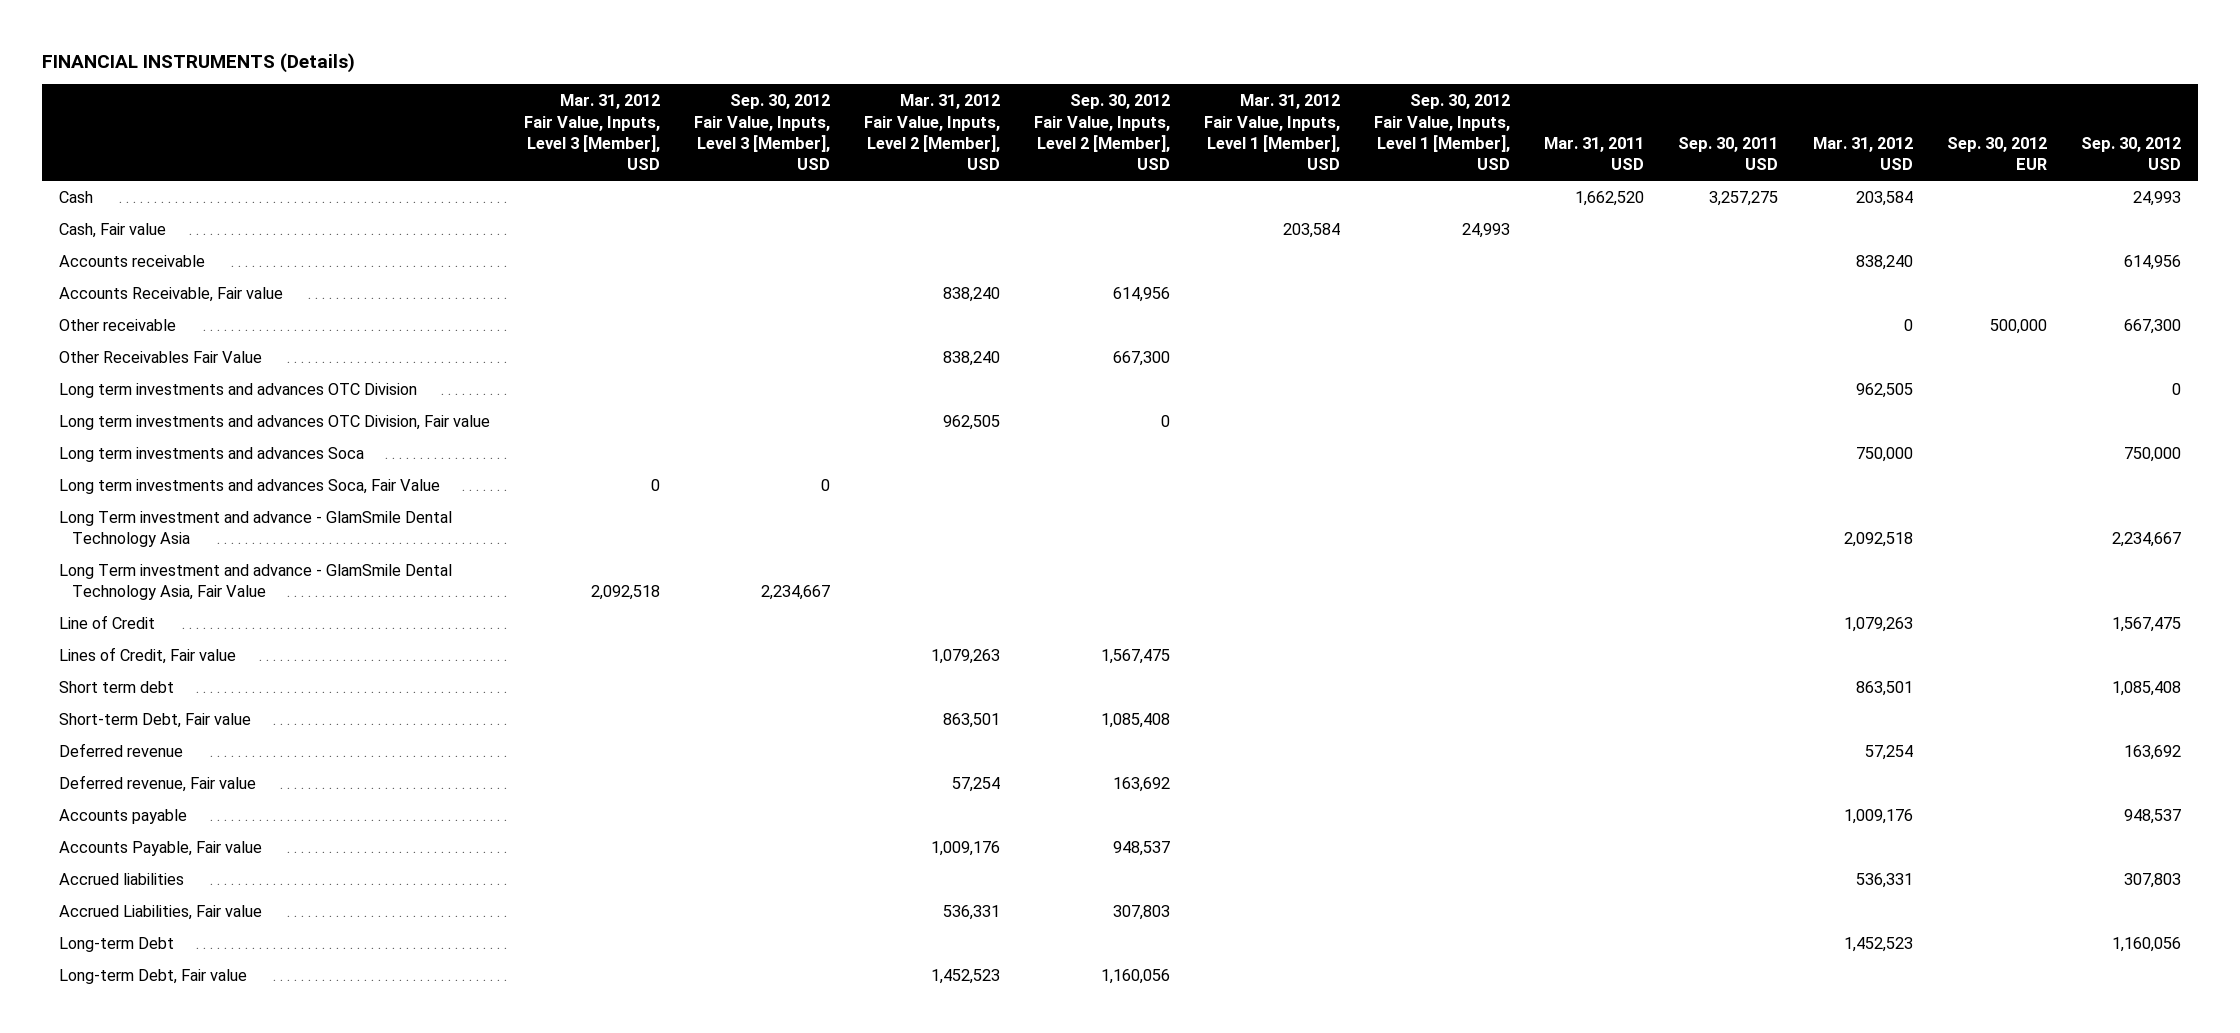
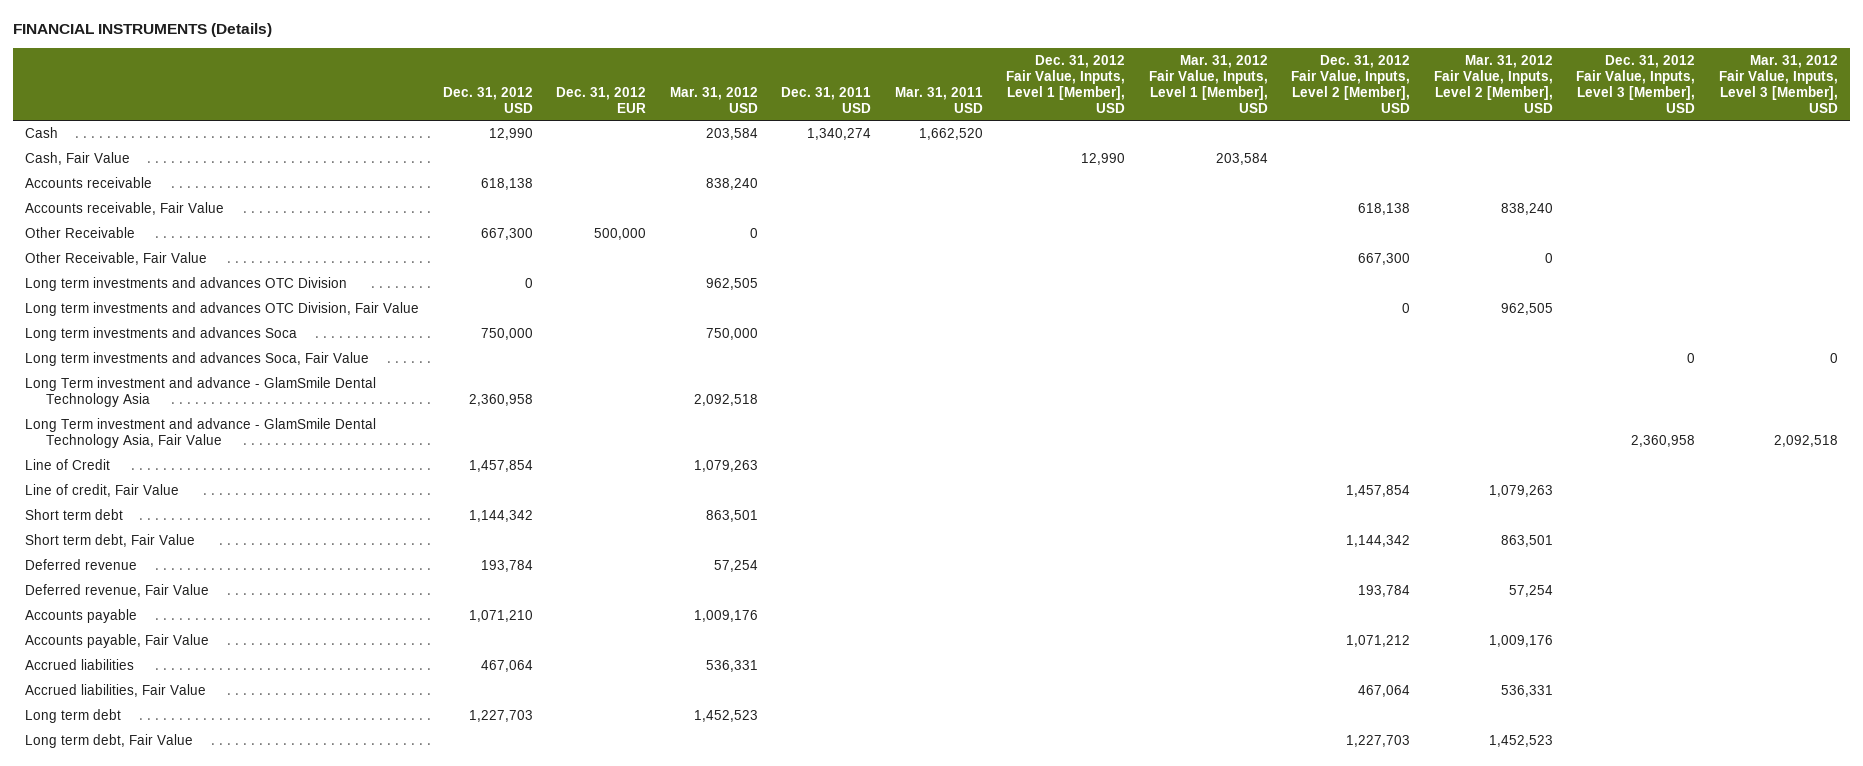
- | Mar. 31, 2012 Fair Value, Inputs, Level 3 [Member], USD | Sep. 30, 2012 Fair Value, Inputs, Level 3 [Member], USD | Mar. 31, 2012 Fair Value, Inputs, Level 2 [Member], USD | Sep. 30, 2012 Fair Value, Inputs, Level 2 [Member], USD | Mar. 31, 2012 Fair Value, Inputs, Level 1 [Member], USD | Sep. 30, 2012 Fair Value, Inputs, Level 1 [Member], USD | Mar. 31, 2011 USD | Sep. 30, 2011 USD | Mar. 31, 2012 USD | Sep. 30, 2012 EUR | Sep. 30, 2012 USD
+ | Dec. 31, 2012 USD | Dec. 31, 2012 EUR | Mar. 31, 2012 USD | Dec. 31, 2011 USD | Mar. 31, 2011 USD | Dec. 31, 2012 Fair Value, Inputs, Level 1 [Member], USD | Mar. 31, 2012 Fair Value, Inputs, Level 1 [Member], USD | Dec. 31, 2012 Fair Value, Inputs, Level 2 [Member], USD | Mar. 31, 2012 Fair Value, Inputs, Level 2 [Member], USD | Dec. 31, 2012 Fair Value, Inputs, Level 3 [Member], USD | Mar. 31, 2012 Fair Value, Inputs, Level 3 [Member], USD
- Cash, Fair value | | | | | 203,584 | 24,993 | | | | |
+ Cash, Fair Value | | | | | | 12,990 | 203,584 | | | |
- Accounts Receivable, Fair value | | | 838,240 | 614,956 | | | | | | |
- Other receivable | | | | | | | | | 0 | 500,000 | 667,300
- Other Receivables Fair Value | | | 838,240 | 667,300 | | | | | | |
+ Accounts receivable, Fair Value | | | | | | | | 618,138 | 838,240 | |
+ Other Receivable | 667,300 | 500,000 | 0 | | | | | | | |
+ Other Receivable, Fair Value | | | | | | | | 667,300 | 0 | |
- Long term investments and advances OTC Division, Fair value | | | 962,505 | 0 | | | | | | |
+ Long term investments and advances OTC Division, Fair Value | | | | | | | | 0 | 962,505 | |
- Lines of Credit, Fair value | | | 1,079,263 | 1,567,475 | | | | | | |
+ Line of credit, Fair Value | | | | | | | | 1,457,854 | 1,079,263 | |
- Short-term Debt, Fair value | | | 863,501 | 1,085,408 | | | | | | |
+ Short term debt, Fair Value | | | | | | | | 1,144,342 | 863,501 | |
- Deferred revenue, Fair value | | | 57,254 | 163,692 | | | | | | |
+ Deferred revenue, Fair Value | | | | | | | | 193,784 | 57,254 | |
- Accounts Payable, Fair value | | | 1,009,176 | 948,537 | | | | | | |
+ Accounts payable, Fair Value | | | | | | | | 1,071,212 | 1,009,176 | |
- Accrued Liabilities, Fair value | | | 536,331 | 307,803 | | | | | | |
- Long-term Debt | | | | | | | | | 1,452,523 | | 1,160,056
- Long-term Debt, Fair value | | | 1,452,523 | 1,160,056 | | | | | | |
+ Accrued liabilities, Fair Value | | | | | | | | 467,064 | 536,331 | |
+ Long term debt | 1,227,703 | | 1,452,523 | | | | | | | |
+ Long term debt, Fair Value | | | | | | | | 1,227,703 | 1,452,523 | |

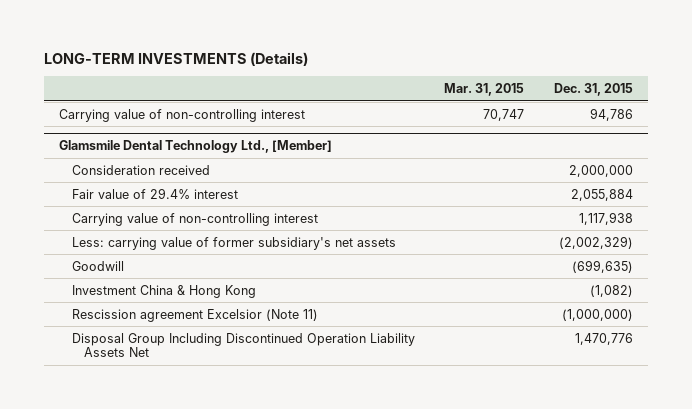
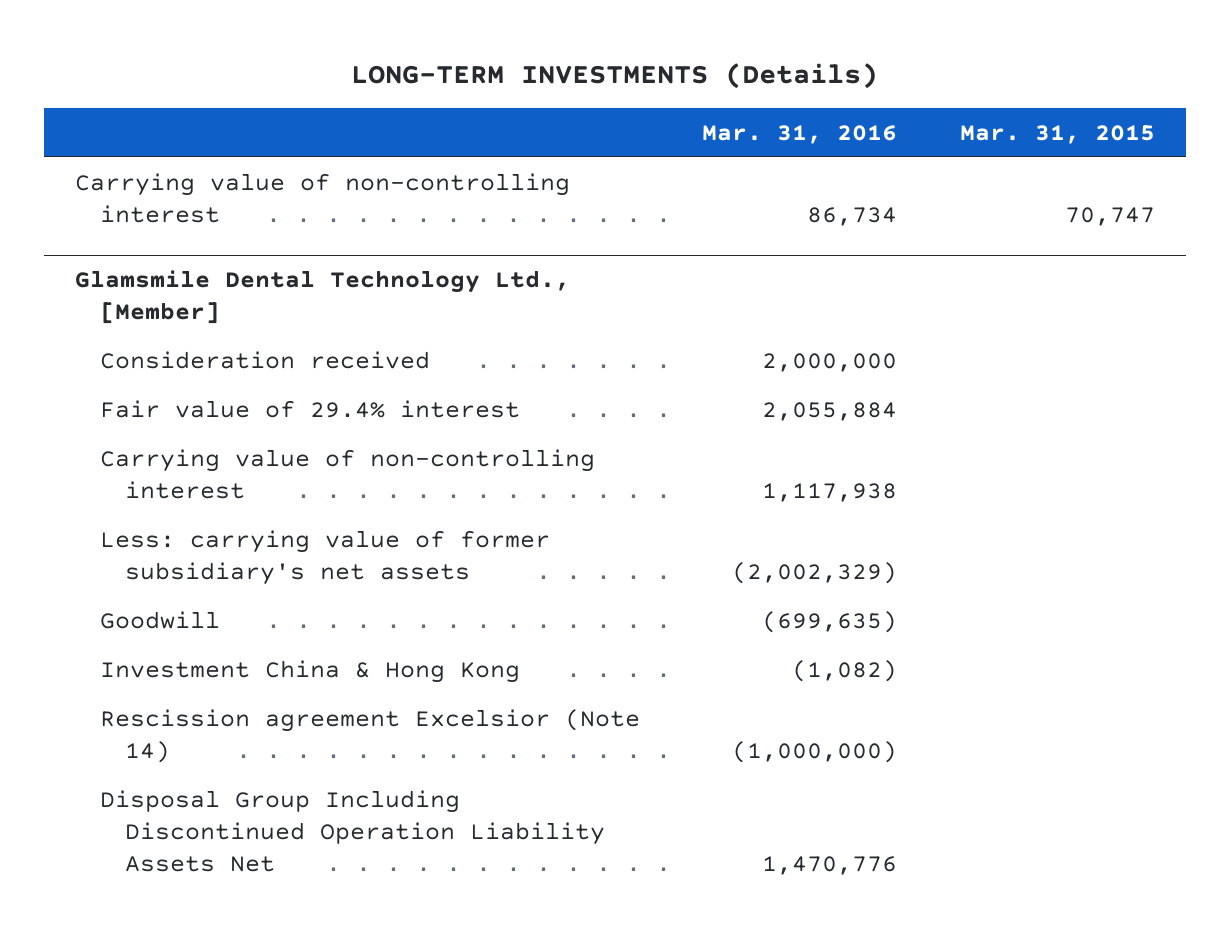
- | Mar. 31, 2015 | Dec. 31, 2015
+ | Mar. 31, 2016 | Mar. 31, 2015
@ Glamsmile Dental Technology Ltd., [Member]
- Rescission agreement Excelsior (Note 11) | | (1,000,000)
+ Rescission agreement Excelsior (Note 14) | (1,000,000) |

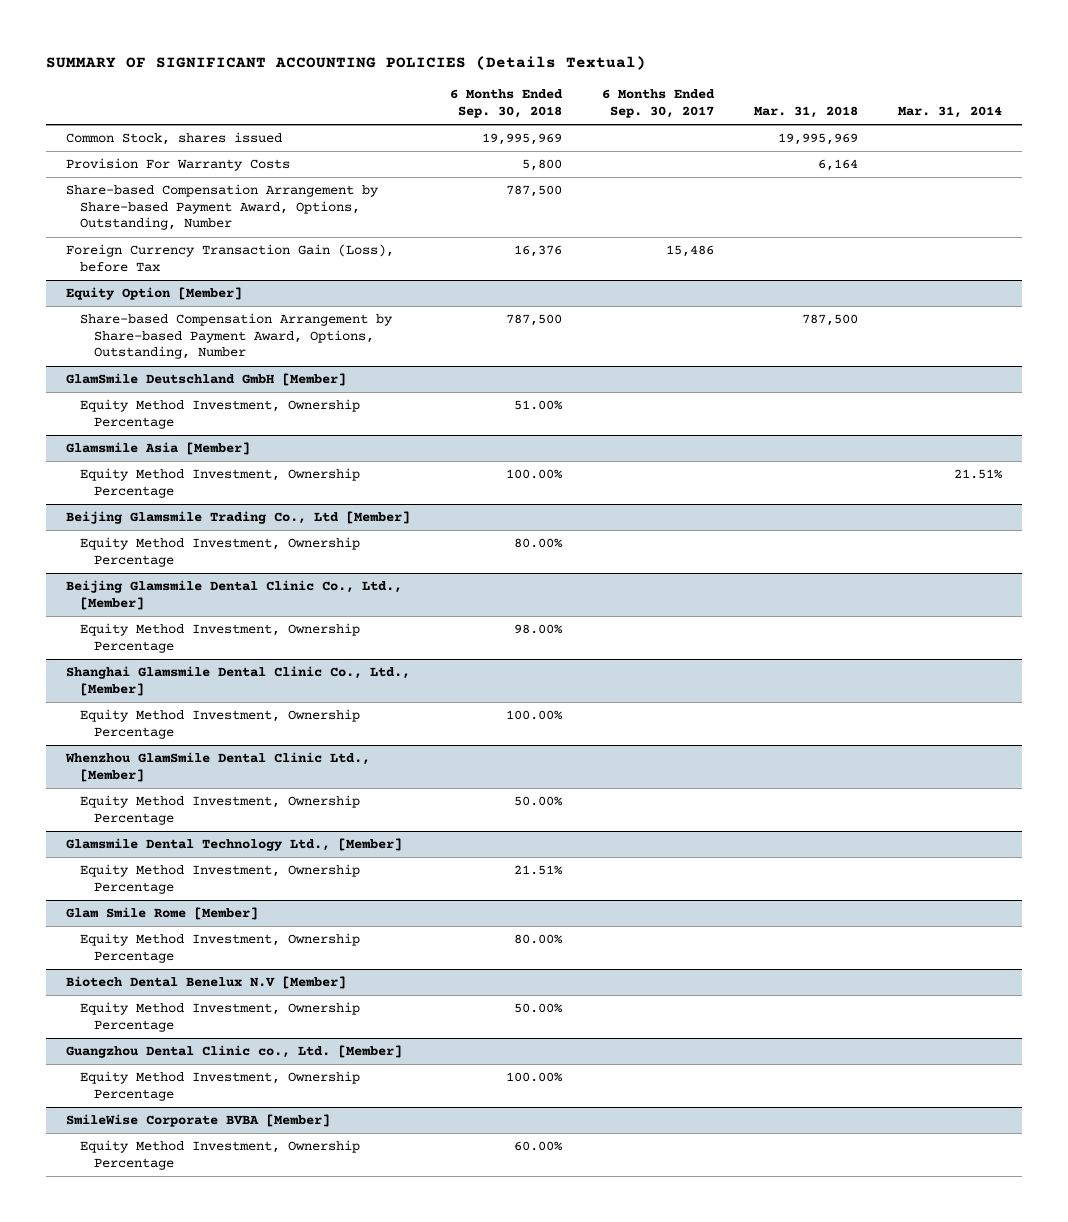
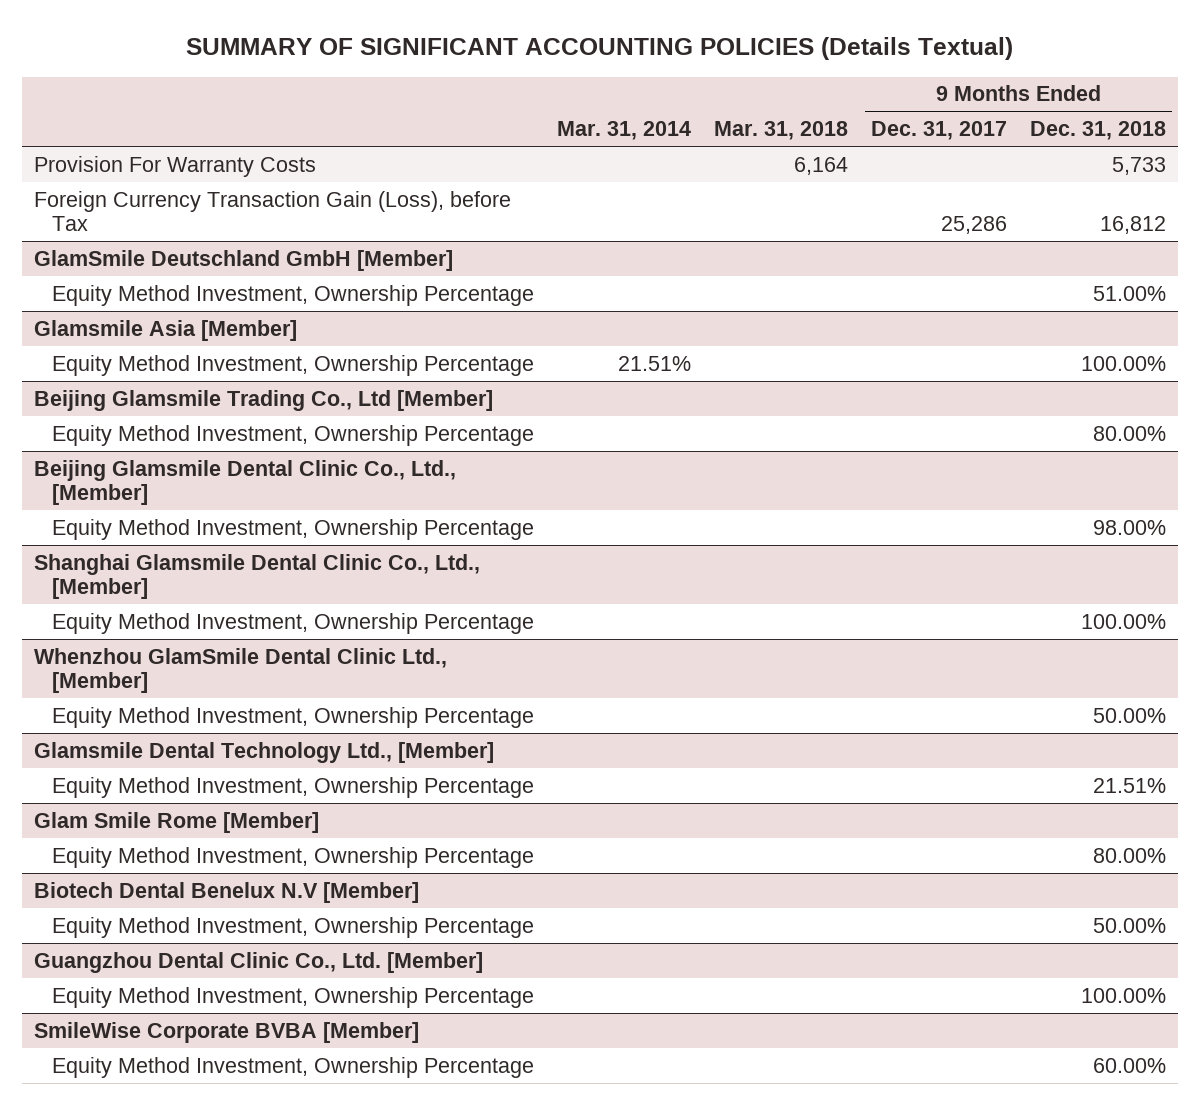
- | 6 Months Ended Sep. 30, 2018 | 6 Months Ended Sep. 30, 2017 | Mar. 31, 2018 | Mar. 31, 2014
+ | Mar. 31, 2014 | Mar. 31, 2018 | 9 Months Ended Dec. 31, 2017 | 9 Months Ended Dec. 31, 2018
- Common Stock, shares issued | 19,995,969 | | 19,995,969 |
- Share-based Compensation Arrangement by Share-based Payment Award, Options, Outstanding, Number | 787,500 | | |
- Equity Option [Member]
- Share-based Compensation Arrangement by Share-based Payment Award, Options, Outstanding, Number | 787,500 | | 787,500 |
- Guangzhou Dental Clinic co., Ltd. [Member]
+ Guangzhou Dental Clinic Co., Ltd. [Member]

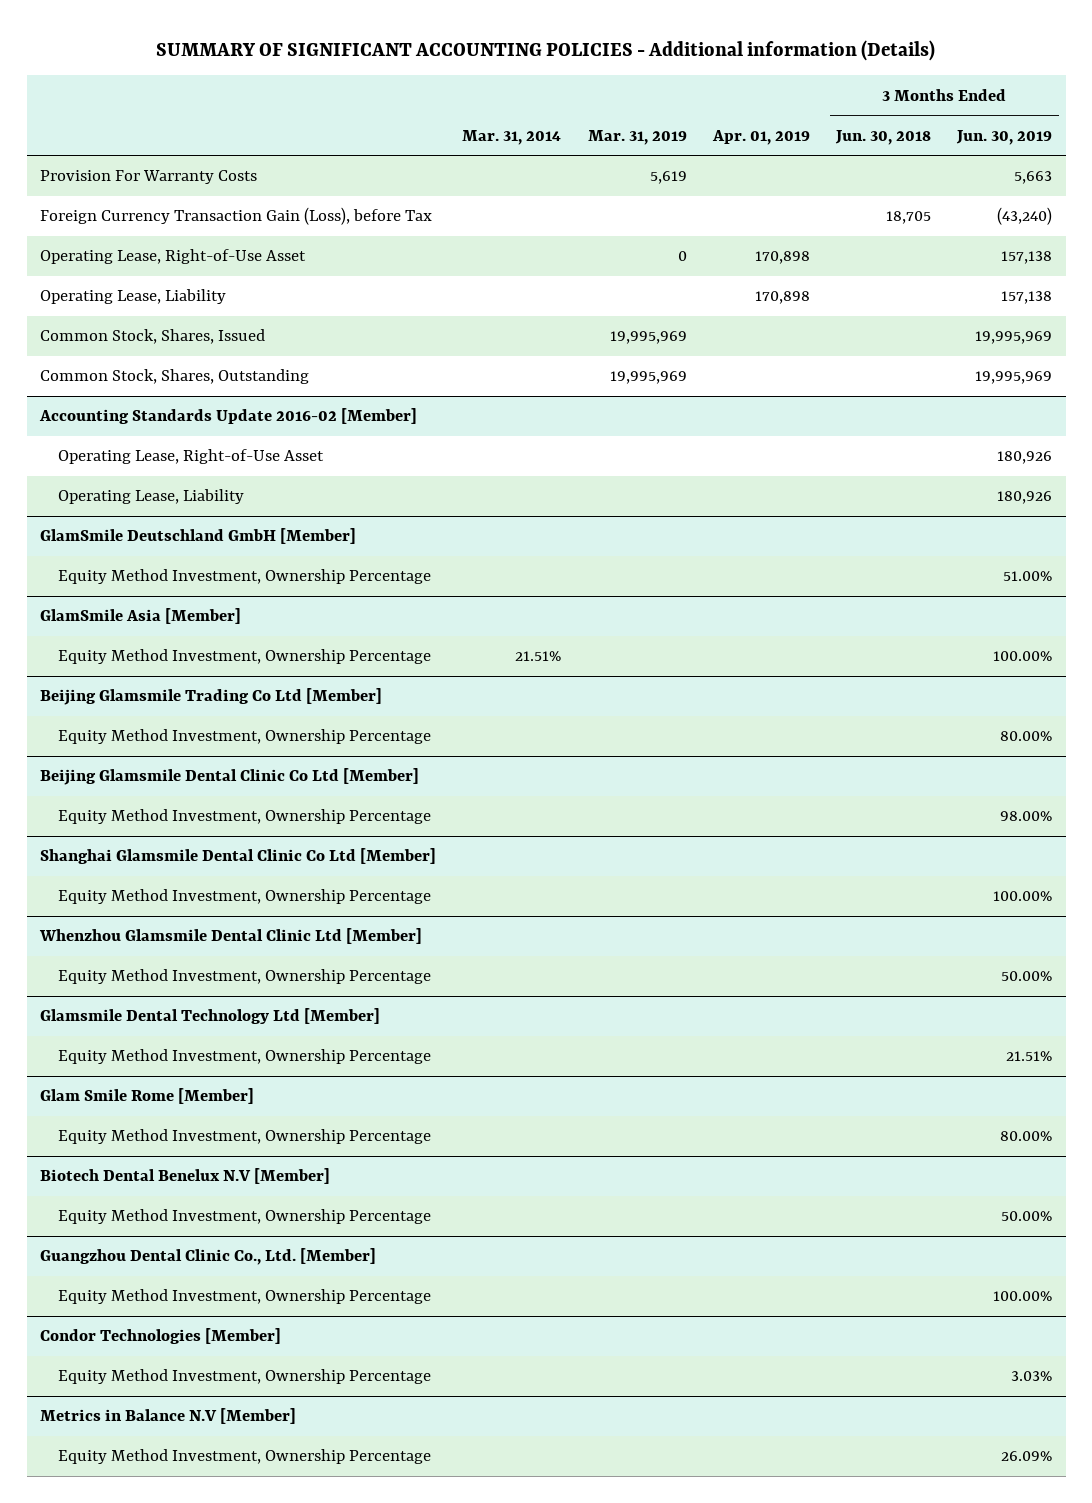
- SUMMARY OF SIGNIFICANT ACCOUNTING POLICIES (Details Textual)
+ SUMMARY OF SIGNIFICANT ACCOUNTING POLICIES - Additional information (Details)
- | Mar. 31, 2014 | Mar. 31, 2018 | 9 Months Ended Dec. 31, 2017 | 9 Months Ended Dec. 31, 2018
+ | Mar. 31, 2014 | Mar. 31, 2019 | Apr. 01, 2019 | 3 Months Ended Jun. 30, 2018 | 3 Months Ended Jun. 30, 2019
+ Operating Lease, Right-of-Use Asset | | 0 | 170,898 | | 157,138
+ Operating Lease, Liability | | | 170,898 | | 157,138
+ Common Stock, Shares, Issued | | 19,995,969 | | | 19,995,969
+ Common Stock, Shares, Outstanding | | 19,995,969 | | | 19,995,969
+ Accounting Standards Update 2016-02 [Member]
+ Operating Lease, Right-of-Use Asset | | | | | 180,926
+ Operating Lease, Liability | | | | | 180,926
- Glamsmile Asia [Member]
+ GlamSmile Asia [Member]
- Beijing Glamsmile Trading Co., Ltd [Member]
+ Beijing Glamsmile Trading Co Ltd [Member]
- Beijing Glamsmile Dental Clinic Co., Ltd., [Member]
+ Beijing Glamsmile Dental Clinic Co Ltd [Member]
- Shanghai Glamsmile Dental Clinic Co., Ltd., [Member]
+ Shanghai Glamsmile Dental Clinic Co Ltd [Member]
- Whenzhou GlamSmile Dental Clinic Ltd., [Member]
+ Whenzhou Glamsmile Dental Clinic Ltd [Member]
- Glamsmile Dental Technology Ltd., [Member]
+ Glamsmile Dental Technology Ltd [Member]
- SmileWise Corporate BVBA [Member]
- Equity Method Investment, Ownership Percentage | | | | 60.00%
+ Condor Technologies [Member]
+ Equity Method Investment, Ownership Percentage | | | | | 3.03%
+ Metrics in Balance N.V [Member]
+ Equity Method Investment, Ownership Percentage | | | | | 26.09%

